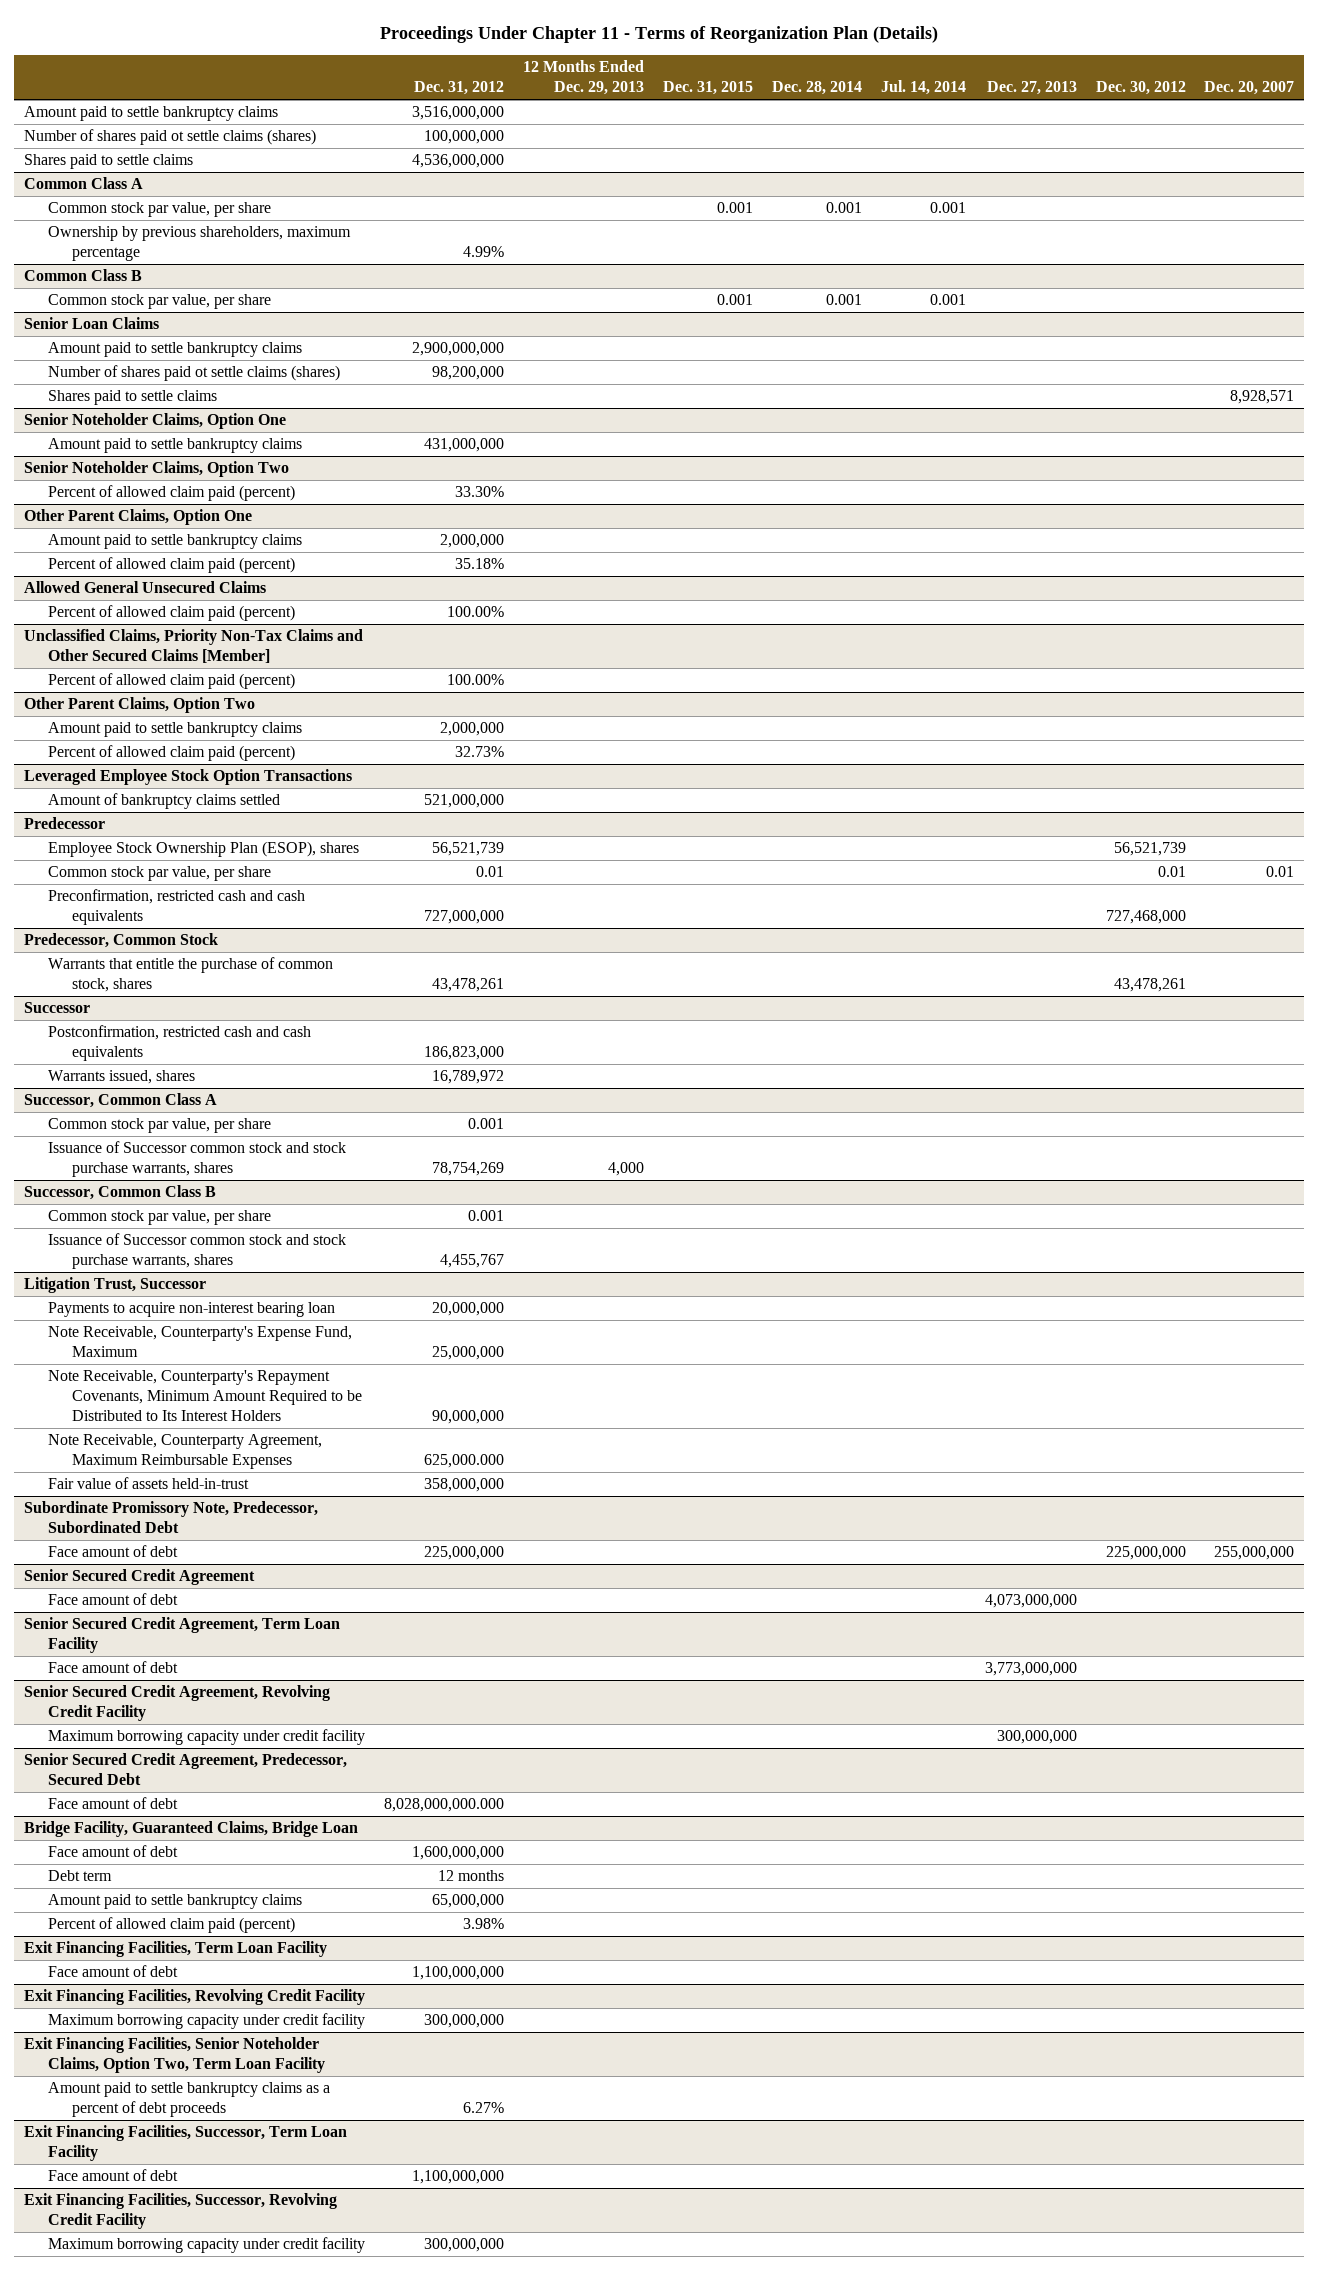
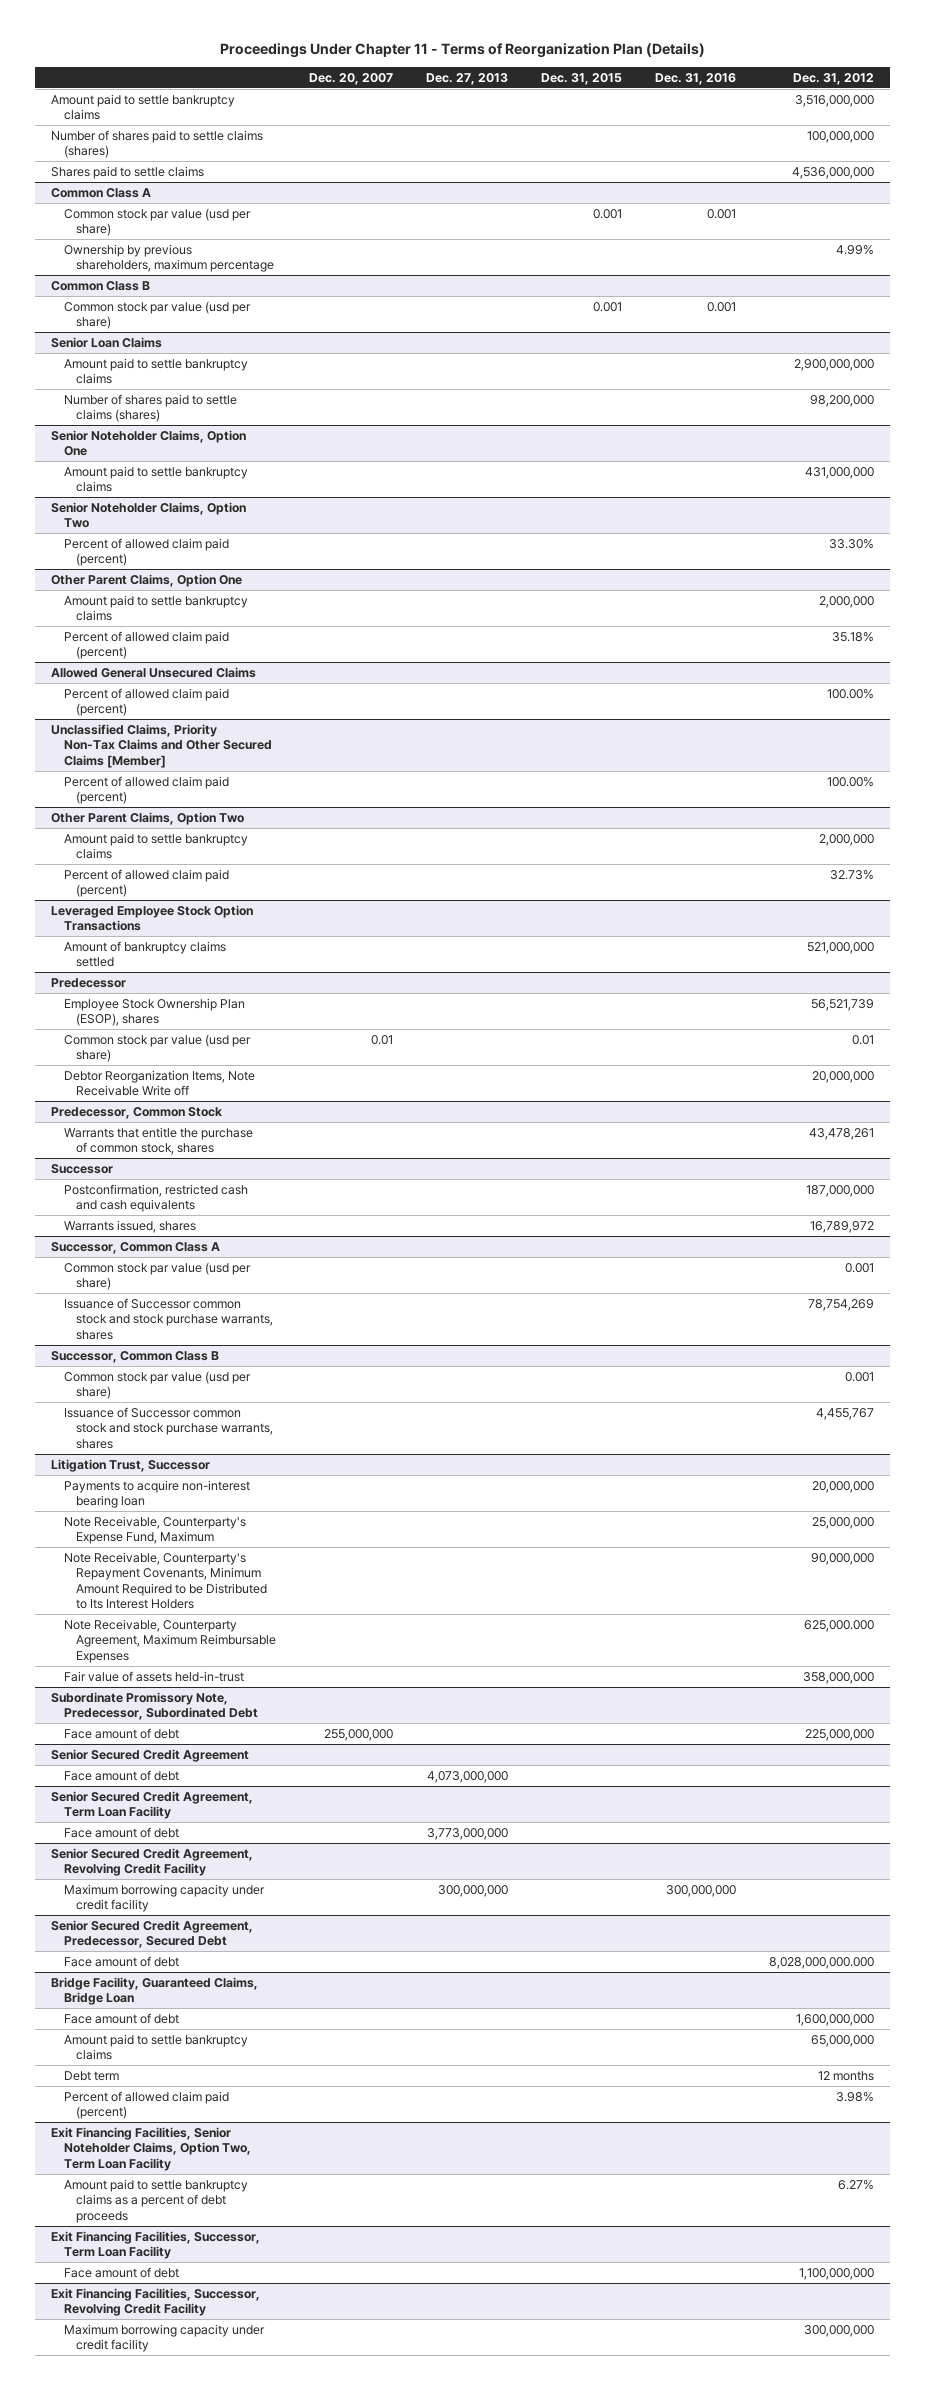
- | Dec. 31, 2012 | 12 Months Ended Dec. 29, 2013 | Dec. 31, 2015 | Dec. 28, 2014 | Jul. 14, 2014 | Dec. 27, 2013 | Dec. 30, 2012 | Dec. 20, 2007
+ | Dec. 20, 2007 | Dec. 27, 2013 | Dec. 31, 2015 | Dec. 31, 2016 | Dec. 31, 2012
- Number of shares paid ot settle claims (shares) | 100,000,000 | | | | | | |
+ Number of shares paid to settle claims (shares) | | | | | 100,000,000
@ Common Class A
- Common stock par value, per share | | | 0.001 | 0.001 | 0.001 | | |
+ Common stock par value (usd per share) | | | 0.001 | 0.001 |
@ Common Class B
- Common stock par value, per share | | | 0.001 | 0.001 | 0.001 | | |
+ Common stock par value (usd per share) | | | 0.001 | 0.001 |
@ Senior Loan Claims
- Number of shares paid ot settle claims (shares) | 98,200,000 | | | | | | |
- Shares paid to settle claims | | | | | | | | 8,928,571
+ Number of shares paid to settle claims (shares) | | | | | 98,200,000
@ Predecessor
- Common stock par value, per share | 0.01 | | | | | | 0.01 | 0.01
- Preconfirmation, restricted cash and cash equivalents | 727,000,000 | | | | | | 727,468,000 |
+ Common stock par value (usd per share) | 0.01 | | | | 0.01
+ Debtor Reorganization Items, Note Receivable Write off | | | | | 20,000,000
@ Successor
- Postconfirmation, restricted cash and cash equivalents | 186,823,000 | | | | | | |
+ Postconfirmation, restricted cash and cash equivalents | | | | | 187,000,000
@ Successor, Common Class A
- Common stock par value, per share | 0.001 | | | | | | |
+ Common stock par value (usd per share) | | | | | 0.001
@ Successor, Common Class B
- Common stock par value, per share | 0.001 | | | | | | |
+ Common stock par value (usd per share) | | | | | 0.001
@ Bridge Facility, Guaranteed Claims, Bridge Loan
moved down: Debt term | | | | | 12 months
- Exit Financing Facilities, Term Loan Facility
- Face amount of debt | 1,100,000,000 | | | | | | |
- Exit Financing Facilities, Revolving Credit Facility
- Maximum borrowing capacity under credit facility | 300,000,000 | | | | | | |

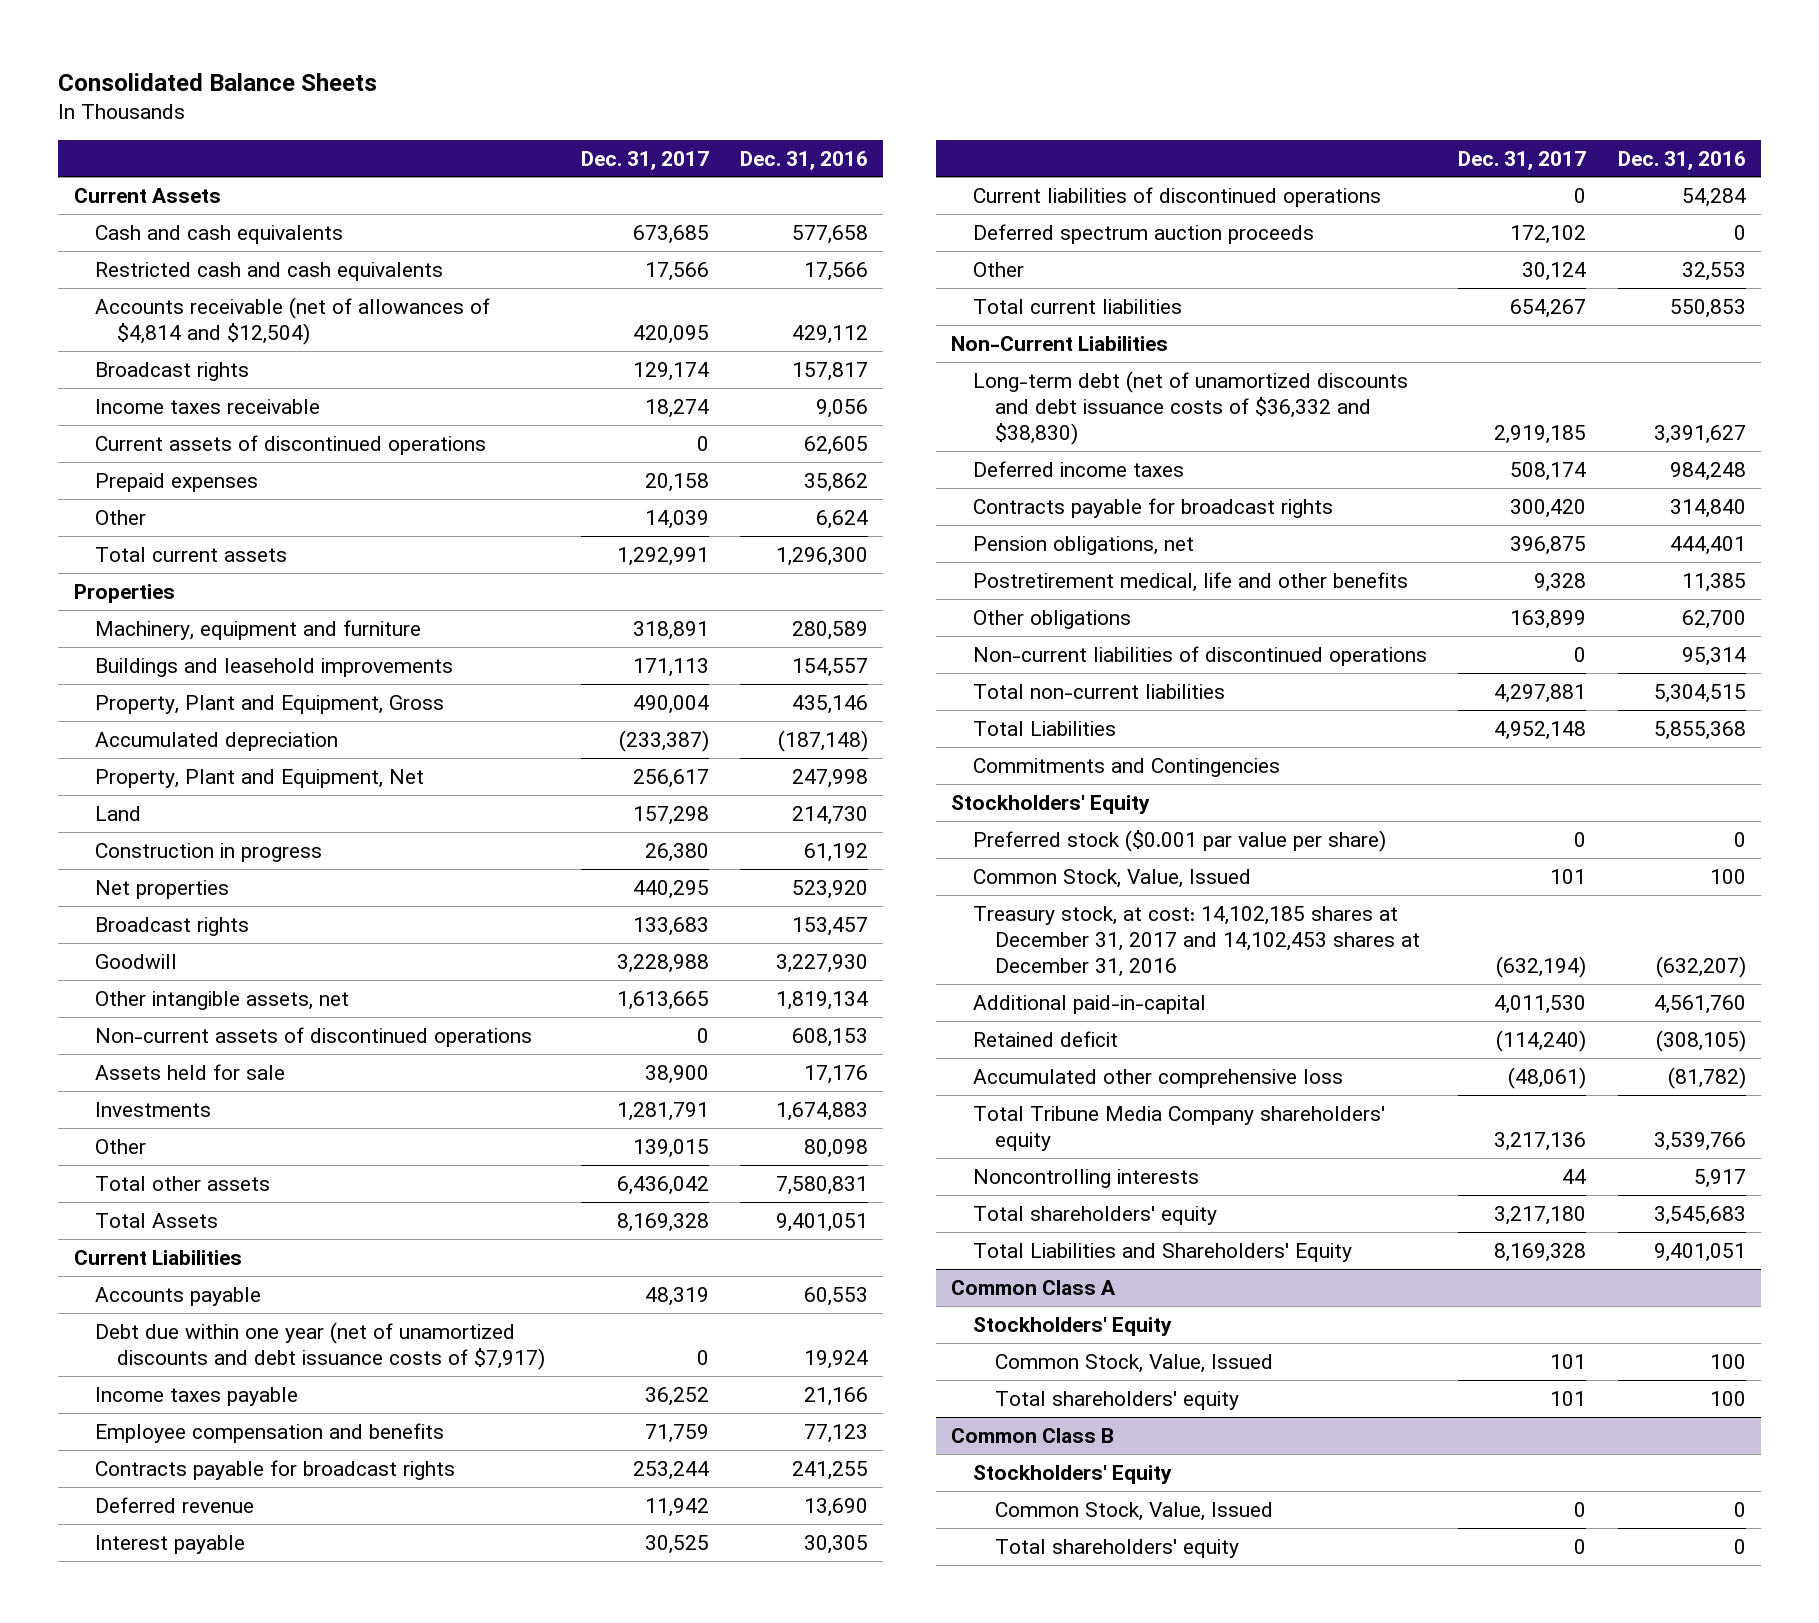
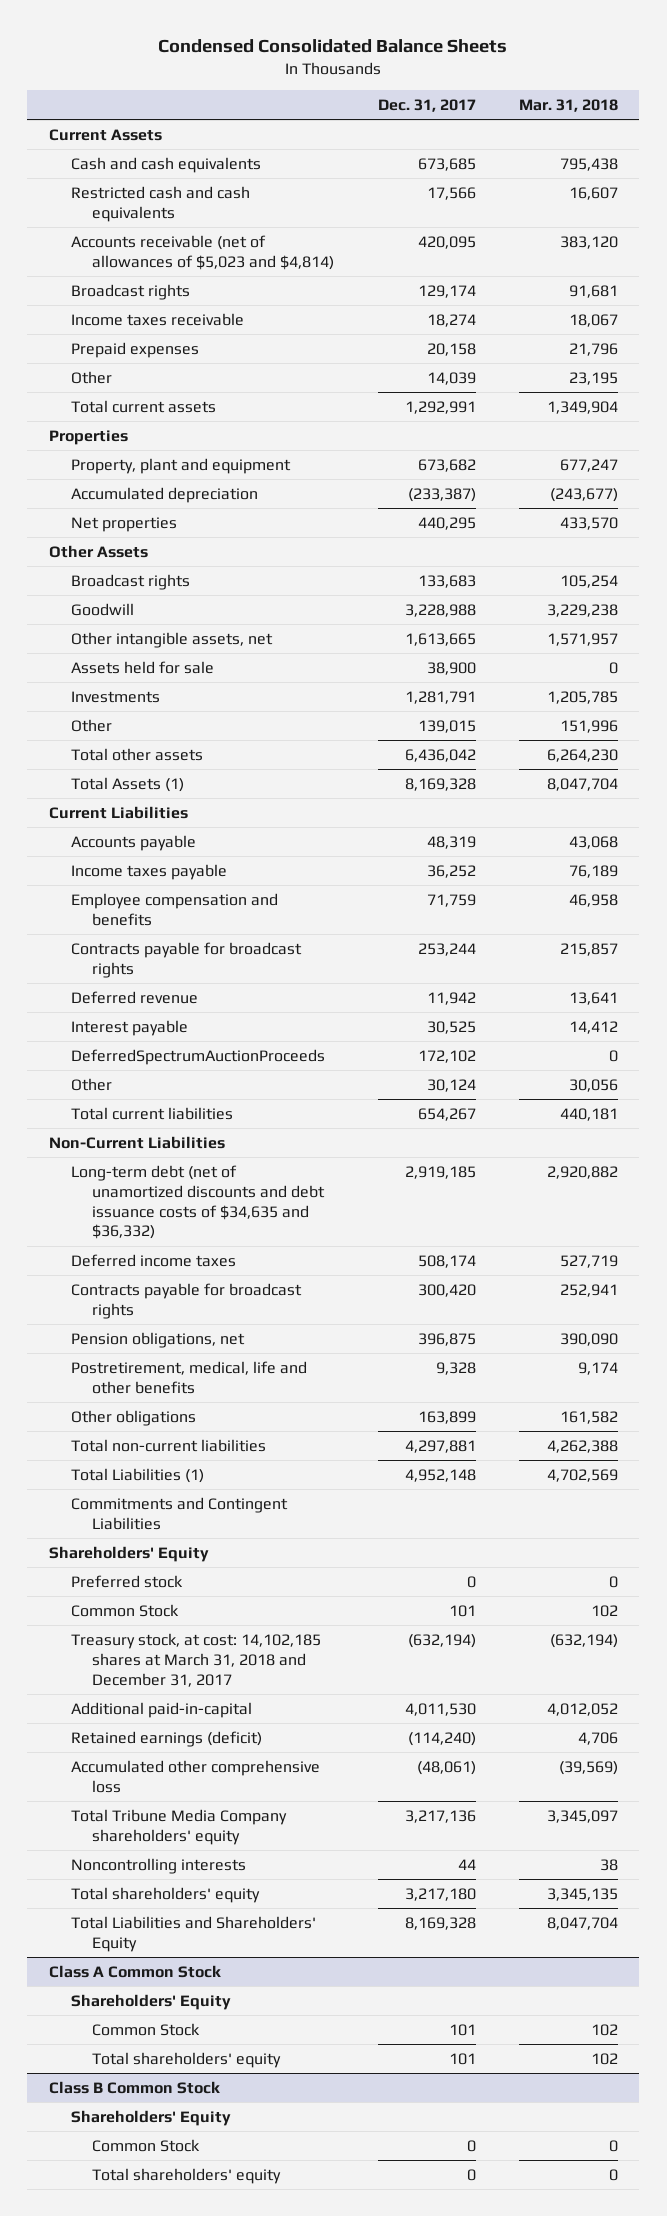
- Consolidated Balance Sheets
+ Condensed Consolidated Balance Sheets
- | Dec. 31, 2017 | Dec. 31, 2016
+ | Dec. 31, 2017 | Mar. 31, 2018
- Accounts receivable (net of allowances of $4,814 and $12,504) | 420,095 | 429,112
+ Accounts receivable (net of allowances of $5,023 and $4,814) | 420,095 | 383,120
- Current assets of discontinued operations | 0 | 62,605
- Machinery, equipment and furniture | 318,891 | 280,589
- Buildings and leasehold improvements | 171,113 | 154,557
- Property, Plant and Equipment, Gross | 490,004 | 435,146
+ Property, plant and equipment | 673,682 | 677,247
- Property, Plant and Equipment, Net | 256,617 | 247,998
- Land | 157,298 | 214,730
- Construction in progress | 26,380 | 61,192
+ Other Assets
- Non-current assets of discontinued operations | 0 | 608,153
- Total Assets | 8,169,328 | 9,401,051
+ Total Assets (1) | 8,169,328 | 8,047,704
- Debt due within one year (net of unamortized discounts and debt issuance costs of $7,917) | 0 | 19,924
- Current liabilities of discontinued operations | 0 | 54,284
- Deferred spectrum auction proceeds | 172,102 | 0
+ DeferredSpectrumAuctionProceeds | 172,102 | 0
- Long-term debt (net of unamortized discounts and debt issuance costs of $36,332 and $38,830) | 2,919,185 | 3,391,627
+ Long-term debt (net of unamortized discounts and debt issuance costs of $34,635 and $36,332) | 2,919,185 | 2,920,882
- Postretirement medical, life and other benefits | 9,328 | 11,385
+ Postretirement, medical, life and other benefits | 9,328 | 9,174
- Non-current liabilities of discontinued operations | 0 | 95,314
- Total Liabilities | 4,952,148 | 5,855,368
- Commitments and Contingencies
- Stockholders' Equity
- Preferred stock ($0.001 par value per share) | 0 | 0
- Common Stock, Value, Issued | 101 | 100
- Treasury stock, at cost: 14,102,185 shares at December 31, 2017 and 14,102,453 shares at December 31, 2016 | (632,194) | (632,207)
+ Total Liabilities (1) | 4,952,148 | 4,702,569
+ Commitments and Contingent Liabilities
+ Shareholders' Equity
+ Preferred stock | 0 | 0
+ Common Stock | 101 | 102
+ Treasury stock, at cost: 14,102,185 shares at March 31, 2018 and December 31, 2017 | (632,194) | (632,194)
- Retained deficit | (114,240) | (308,105)
+ Retained earnings (deficit) | (114,240) | 4,706
- Common Class A
- Stockholders' Equity
- Common Stock, Value, Issued | 101 | 100
+ Class A Common Stock
+ Shareholders' Equity
+ Common Stock | 101 | 102
- Common Class B
- Stockholders' Equity
- Common Stock, Value, Issued | 0 | 0
+ Class B Common Stock
+ Shareholders' Equity
+ Common Stock | 0 | 0

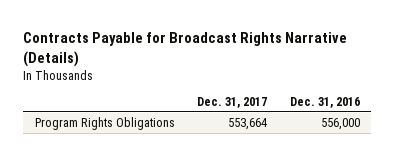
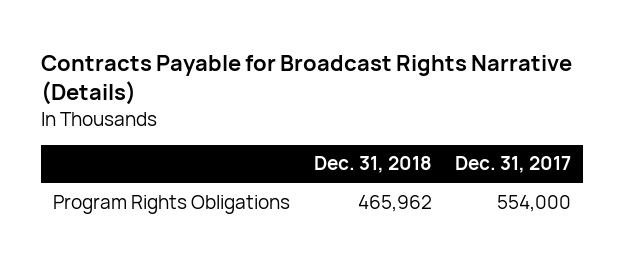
- | Dec. 31, 2017 | Dec. 31, 2016
+ | Dec. 31, 2018 | Dec. 31, 2017
- Program Rights Obligations | 553,664 | 556,000
+ Program Rights Obligations | 465,962 | 554,000

